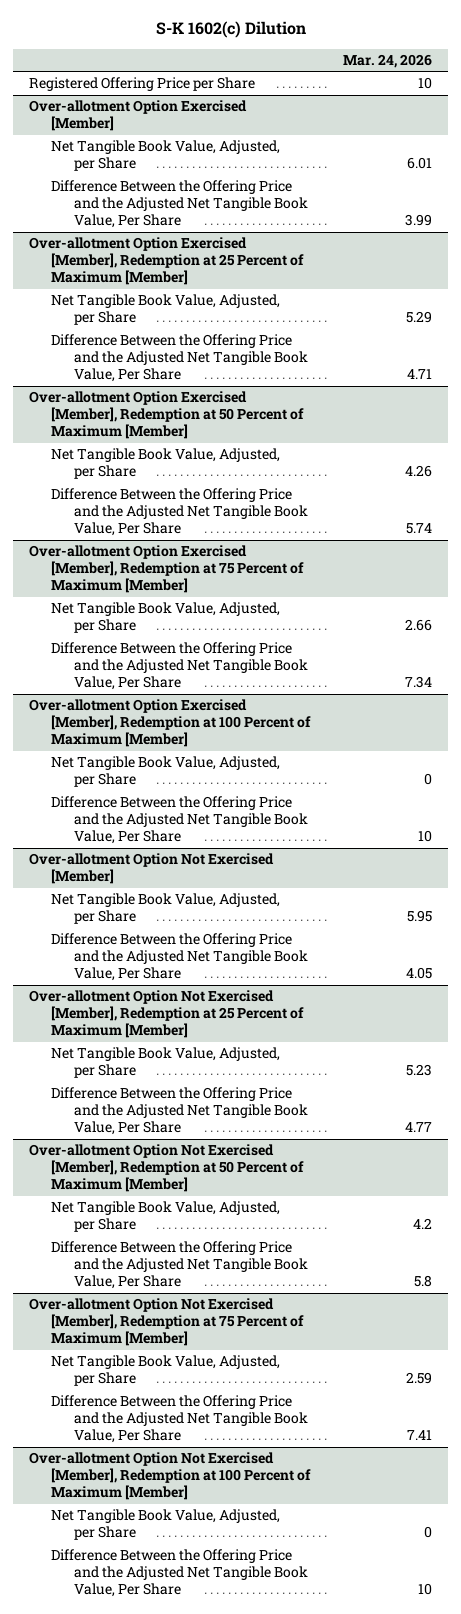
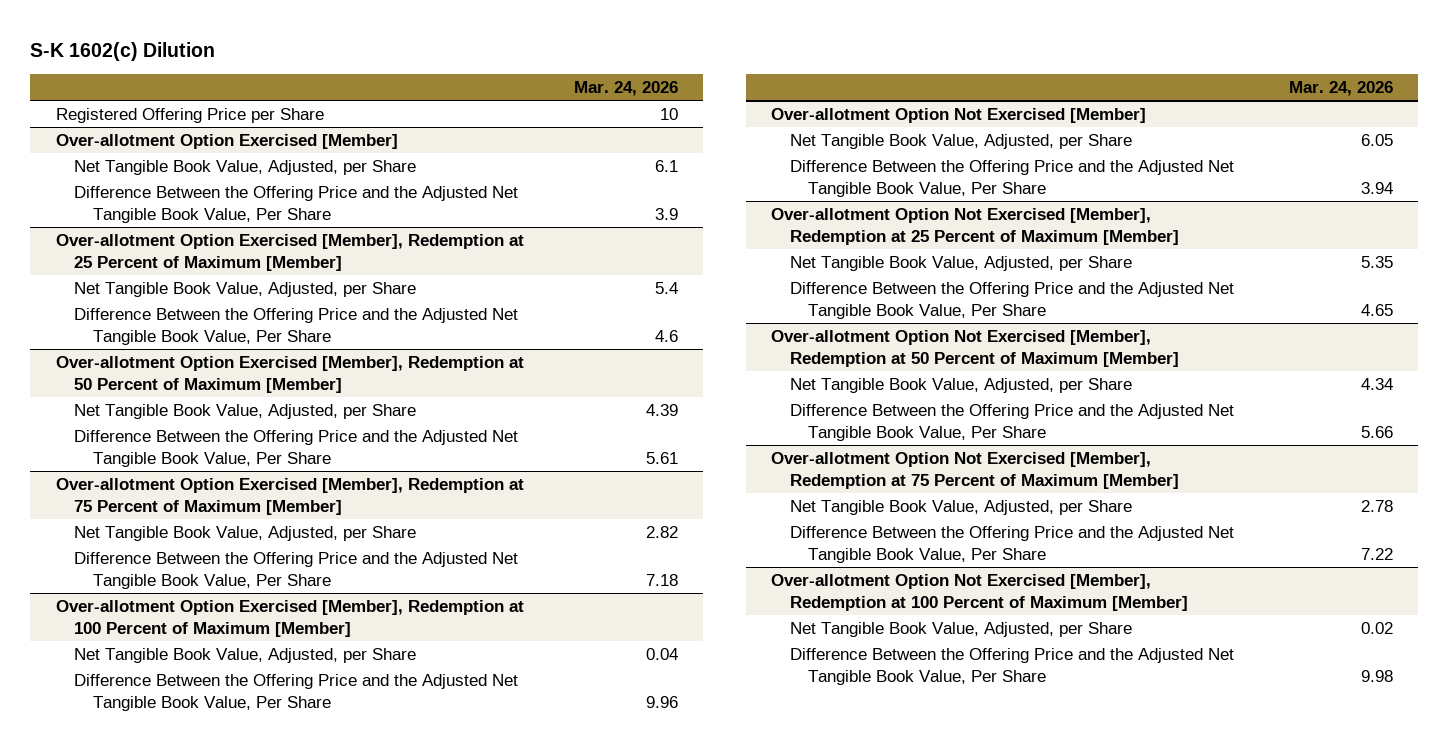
@ Over-allotment Option Exercised [Member]
- Net Tangible Book Value, Adjusted, per Share | 6.01
- Difference Between the Offering Price and the Adjusted Net Tangible Book Value, Per Share | 3.99
+ Net Tangible Book Value, Adjusted, per Share | 6.1
+ Difference Between the Offering Price and the Adjusted Net Tangible Book Value, Per Share | 3.9
@ Over-allotment Option Exercised [Member], Redemption at 25 Percent of Maximum [Member]
- Net Tangible Book Value, Adjusted, per Share | 5.29
- Difference Between the Offering Price and the Adjusted Net Tangible Book Value, Per Share | 4.71
+ Net Tangible Book Value, Adjusted, per Share | 5.4
+ Difference Between the Offering Price and the Adjusted Net Tangible Book Value, Per Share | 4.6
@ Over-allotment Option Exercised [Member], Redemption at 50 Percent of Maximum [Member]
- Net Tangible Book Value, Adjusted, per Share | 4.26
- Difference Between the Offering Price and the Adjusted Net Tangible Book Value, Per Share | 5.74
+ Net Tangible Book Value, Adjusted, per Share | 4.39
+ Difference Between the Offering Price and the Adjusted Net Tangible Book Value, Per Share | 5.61
@ Over-allotment Option Exercised [Member], Redemption at 75 Percent of Maximum [Member]
- Net Tangible Book Value, Adjusted, per Share | 2.66
- Difference Between the Offering Price and the Adjusted Net Tangible Book Value, Per Share | 7.34
+ Net Tangible Book Value, Adjusted, per Share | 2.82
+ Difference Between the Offering Price and the Adjusted Net Tangible Book Value, Per Share | 7.18
@ Over-allotment Option Exercised [Member], Redemption at 100 Percent of Maximum [Member]
- Net Tangible Book Value, Adjusted, per Share | 0
- Difference Between the Offering Price and the Adjusted Net Tangible Book Value, Per Share | 10
+ Net Tangible Book Value, Adjusted, per Share | 0.04
+ Difference Between the Offering Price and the Adjusted Net Tangible Book Value, Per Share | 9.96
@ Over-allotment Option Not Exercised [Member]
- Net Tangible Book Value, Adjusted, per Share | 5.95
- Difference Between the Offering Price and the Adjusted Net Tangible Book Value, Per Share | 4.05
+ Net Tangible Book Value, Adjusted, per Share | 6.05
+ Difference Between the Offering Price and the Adjusted Net Tangible Book Value, Per Share | 3.94
@ Over-allotment Option Not Exercised [Member], Redemption at 25 Percent of Maximum [Member]
- Net Tangible Book Value, Adjusted, per Share | 5.23
- Difference Between the Offering Price and the Adjusted Net Tangible Book Value, Per Share | 4.77
+ Net Tangible Book Value, Adjusted, per Share | 5.35
+ Difference Between the Offering Price and the Adjusted Net Tangible Book Value, Per Share | 4.65
@ Over-allotment Option Not Exercised [Member], Redemption at 50 Percent of Maximum [Member]
- Net Tangible Book Value, Adjusted, per Share | 4.2
- Difference Between the Offering Price and the Adjusted Net Tangible Book Value, Per Share | 5.8
+ Net Tangible Book Value, Adjusted, per Share | 4.34
+ Difference Between the Offering Price and the Adjusted Net Tangible Book Value, Per Share | 5.66
@ Over-allotment Option Not Exercised [Member], Redemption at 75 Percent of Maximum [Member]
- Net Tangible Book Value, Adjusted, per Share | 2.59
- Difference Between the Offering Price and the Adjusted Net Tangible Book Value, Per Share | 7.41
+ Net Tangible Book Value, Adjusted, per Share | 2.78
+ Difference Between the Offering Price and the Adjusted Net Tangible Book Value, Per Share | 7.22
@ Over-allotment Option Not Exercised [Member], Redemption at 100 Percent of Maximum [Member]
- Net Tangible Book Value, Adjusted, per Share | 0
- Difference Between the Offering Price and the Adjusted Net Tangible Book Value, Per Share | 10
+ Net Tangible Book Value, Adjusted, per Share | 0.02
+ Difference Between the Offering Price and the Adjusted Net Tangible Book Value, Per Share | 9.98

